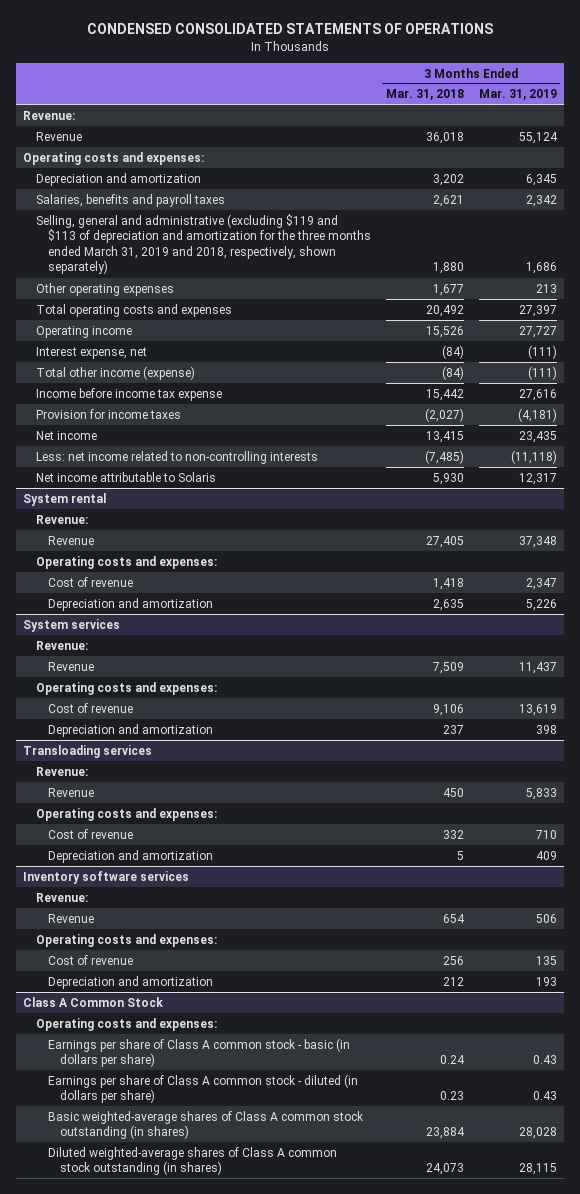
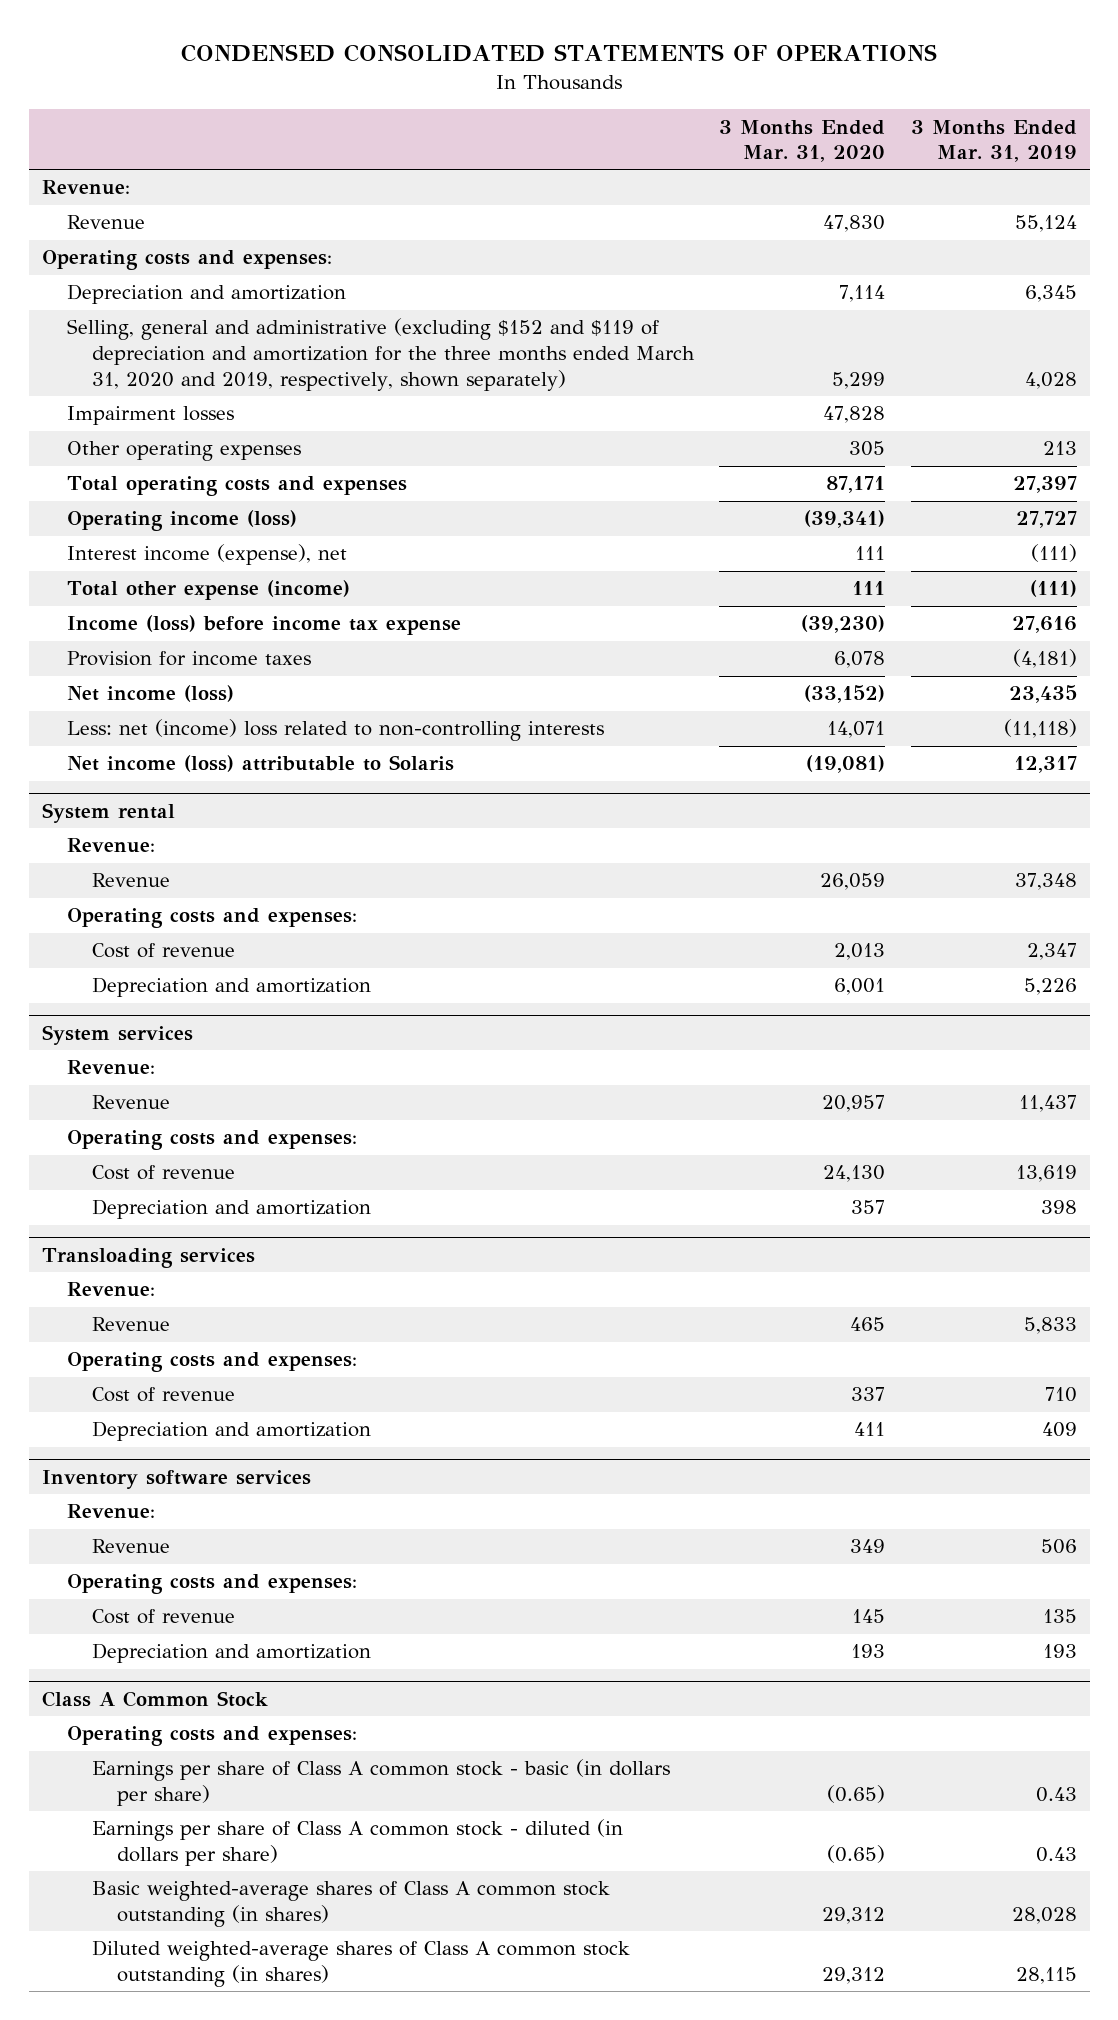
- | 3 Months Ended Mar. 31, 2018 | 3 Months Ended Mar. 31, 2019
+ | 3 Months Ended Mar. 31, 2020 | 3 Months Ended Mar. 31, 2019
- Salaries, benefits and payroll taxes | 2,621 | 2,342
- Selling, general and administrative (excluding $119 and $113 of depreciation and amortization for the three months ended March 31, 2019 and 2018, respectively, shown separately) | 1,880 | 1,686
+ Selling, general and administrative (excluding $152 and $119 of depreciation and amortization for the three months ended March 31, 2020 and 2019, respectively, shown separately) | 5,299 | 4,028
+ Impairment losses | 47,828 |
- Operating income | 15,526 | 27,727
- Interest expense, net | (84) | (111)
- Total other income (expense) | (84) | (111)
- Income before income tax expense | 15,442 | 27,616
+ Operating income (loss) | (39,341) | 27,727
+ Interest income (expense), net | 111 | (111)
+ Total other expense (income) | 111 | (111)
+ Income (loss) before income tax expense | (39,230) | 27,616
- Net income | 13,415 | 23,435
- Less: net income related to non-controlling interests | (7,485) | (11,118)
- Net income attributable to Solaris | 5,930 | 12,317
+ Net income (loss) | (33,152) | 23,435
+ Less: net (income) loss related to non-controlling interests | 14,071 | (11,118)
+ Net income (loss) attributable to Solaris | (19,081) | 12,317

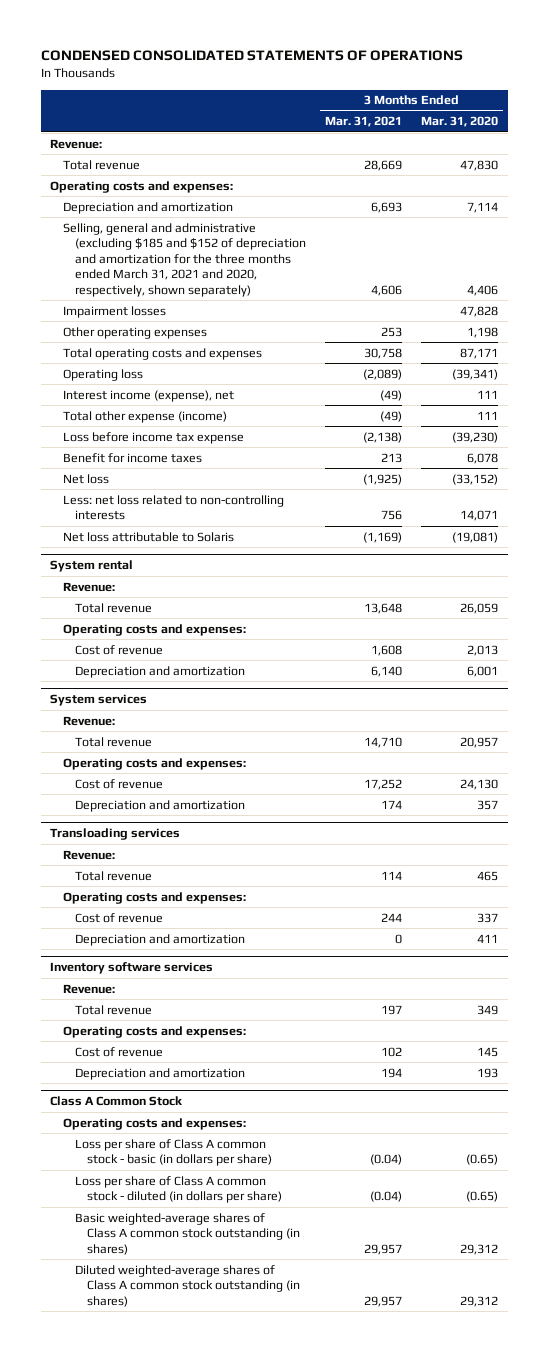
- | 3 Months Ended Mar. 31, 2020 | 3 Months Ended Mar. 31, 2019
+ | 3 Months Ended Mar. 31, 2021 | 3 Months Ended Mar. 31, 2020
- Revenue | 47,830 | 55,124
+ Total revenue | 28,669 | 47,830
- Selling, general and administrative (excluding $152 and $119 of depreciation and amortization for the three months ended March 31, 2020 and 2019, respectively, shown separately) | 5,299 | 4,028
+ Selling, general and administrative (excluding $185 and $152 of depreciation and amortization for the three months ended March 31, 2021 and 2020, respectively, shown separately) | 4,606 | 4,406
- Other operating expenses | 305 | 213
+ Other operating expenses | 253 | 1,198
- Operating income (loss) | (39,341) | 27,727
+ Operating loss | (2,089) | (39,341)
- Income (loss) before income tax expense | (39,230) | 27,616
- Provision for income taxes | 6,078 | (4,181)
- Net income (loss) | (33,152) | 23,435
- Less: net (income) loss related to non-controlling interests | 14,071 | (11,118)
- Net income (loss) attributable to Solaris | (19,081) | 12,317
+ Loss before income tax expense | (2,138) | (39,230)
+ Benefit for income taxes | 213 | 6,078
+ Net loss | (1,925) | (33,152)
+ Less: net loss related to non-controlling interests | 756 | 14,071
+ Net loss attributable to Solaris | (1,169) | (19,081)
@ System rental
- Revenue | 26,059 | 37,348
+ Total revenue | 13,648 | 26,059
@ System services
- Revenue | 20,957 | 11,437
+ Total revenue | 14,710 | 20,957
@ Transloading services
- Revenue | 465 | 5,833
+ Total revenue | 114 | 465
@ Inventory software services
- Revenue | 349 | 506
+ Total revenue | 197 | 349
@ Class A Common Stock
- Earnings per share of Class A common stock - basic (in dollars per share) | (0.65) | 0.43
- Earnings per share of Class A common stock - diluted (in dollars per share) | (0.65) | 0.43
+ Loss per share of Class A common stock - basic (in dollars per share) | (0.04) | (0.65)
+ Loss per share of Class A common stock - diluted (in dollars per share) | (0.04) | (0.65)

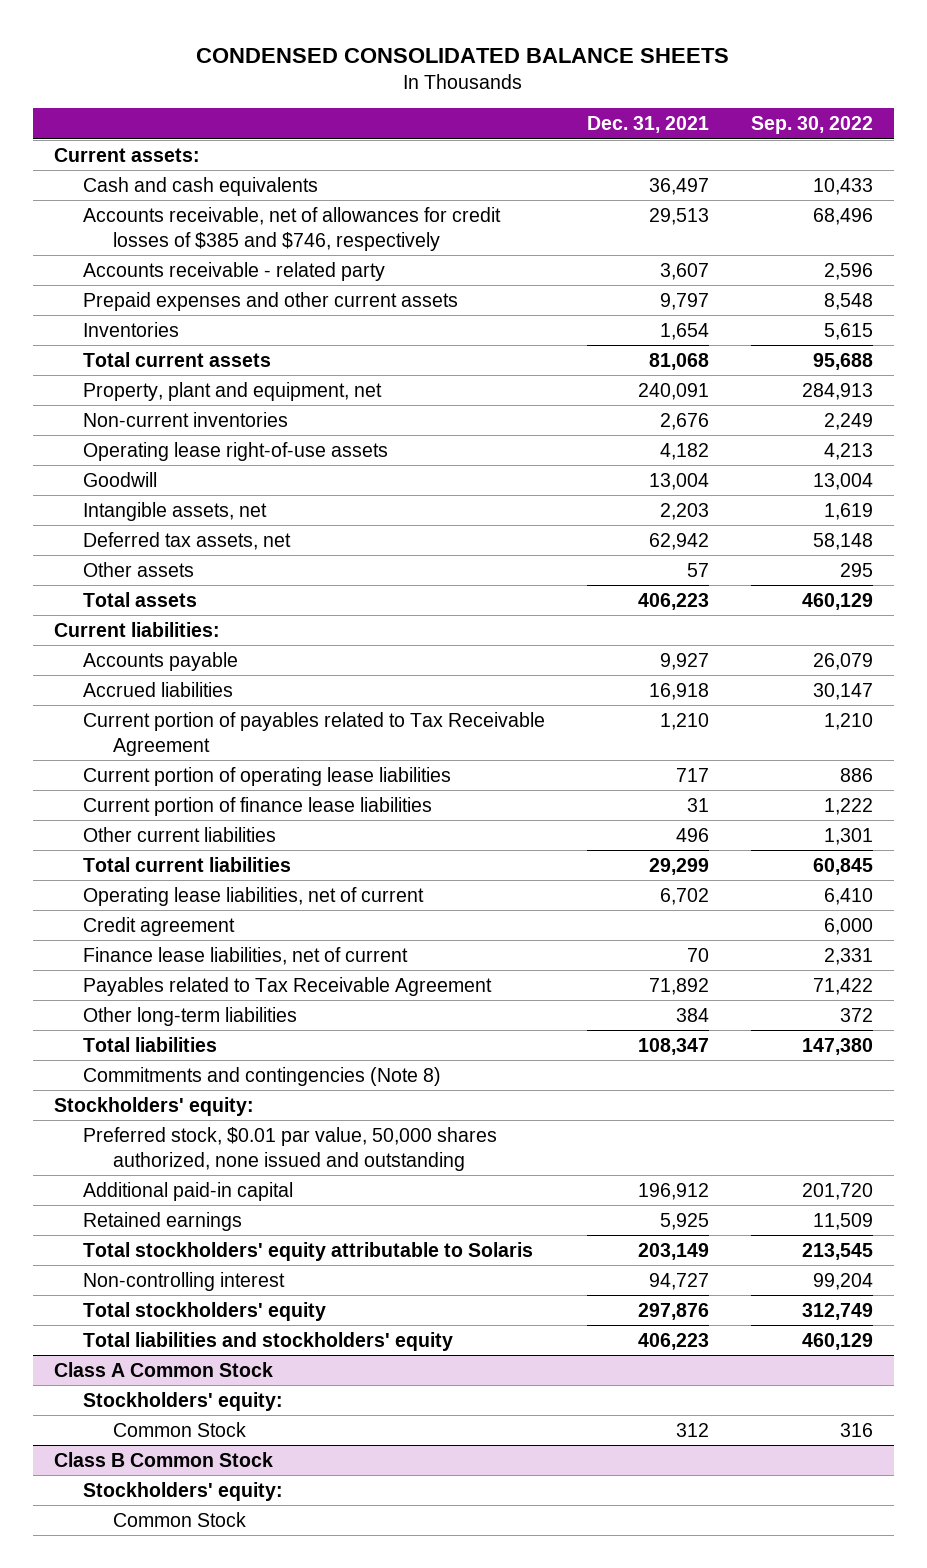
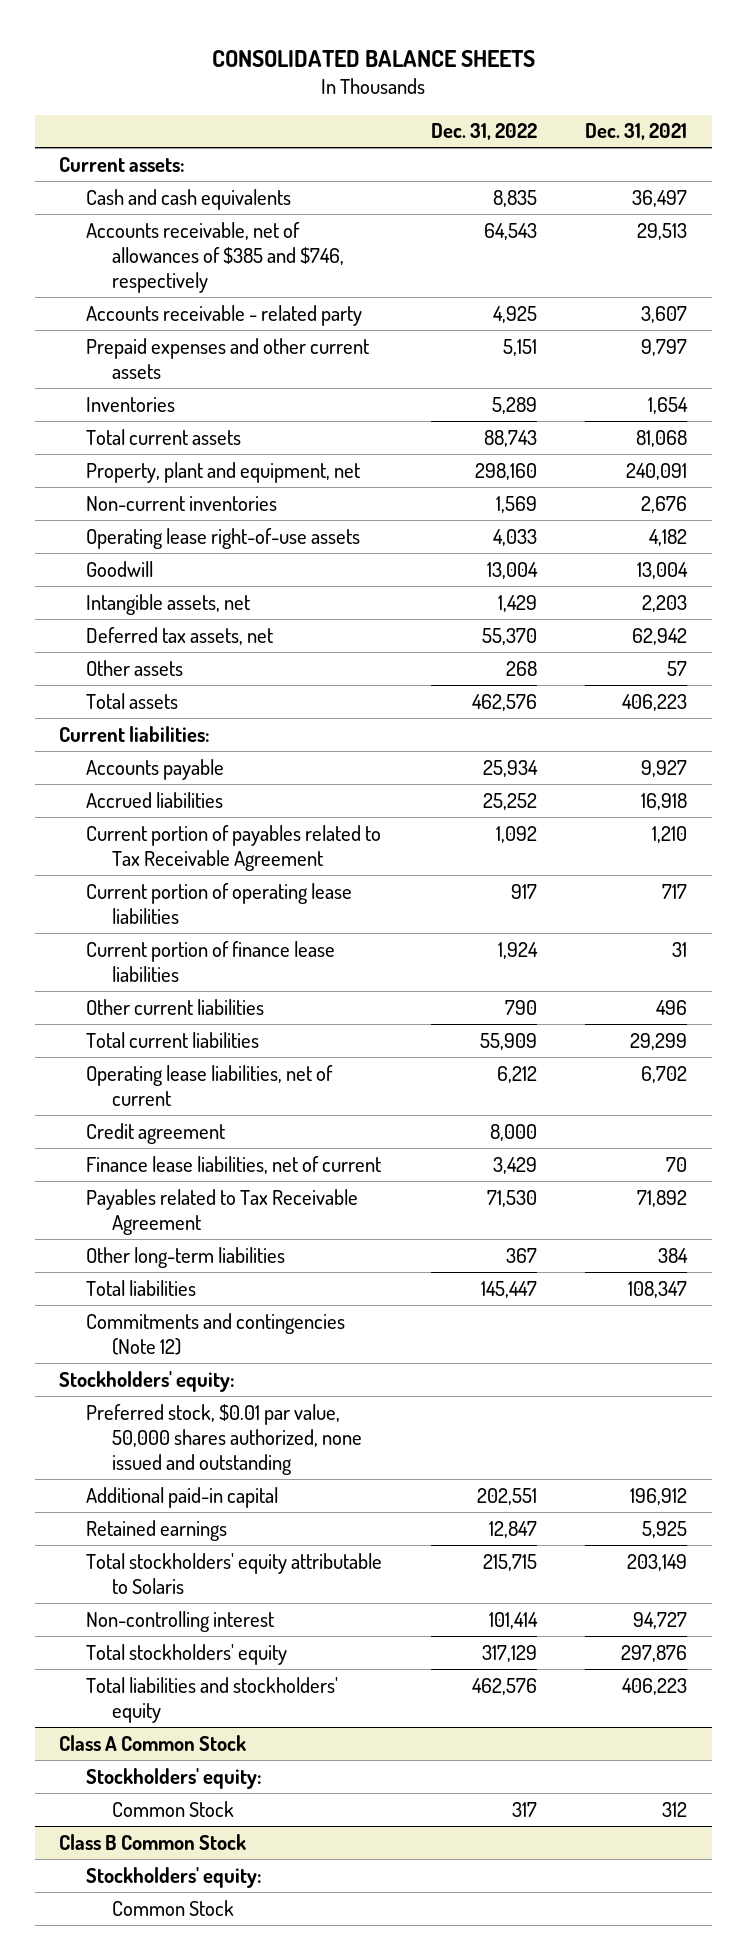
- CONDENSED CONSOLIDATED BALANCE SHEETS
+ CONSOLIDATED BALANCE SHEETS
- | Dec. 31, 2021 | Sep. 30, 2022
+ | Dec. 31, 2022 | Dec. 31, 2021
- Accounts receivable, net of allowances for credit losses of $385 and $746, respectively | 29,513 | 68,496
+ Accounts receivable, net of allowances of $385 and $746, respectively | 64,543 | 29,513
- Commitments and contingencies (Note 8)
+ Commitments and contingencies (Note 12)

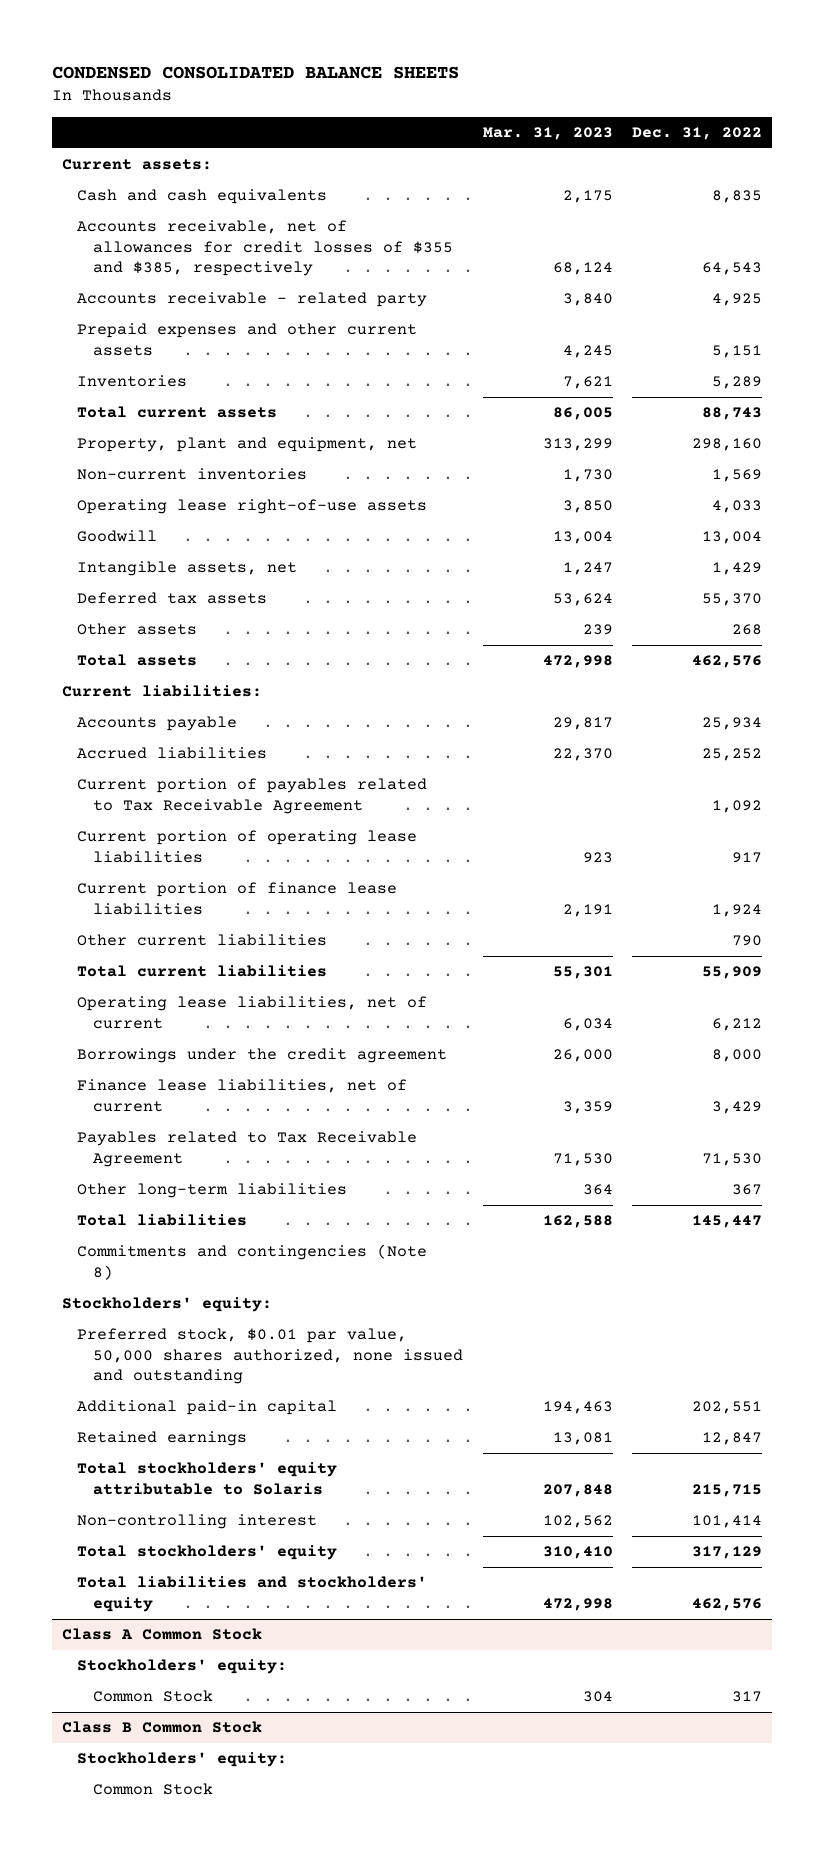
- CONSOLIDATED BALANCE SHEETS
+ CONDENSED CONSOLIDATED BALANCE SHEETS
- | Dec. 31, 2022 | Dec. 31, 2021
+ | Mar. 31, 2023 | Dec. 31, 2022
- Accounts receivable, net of allowances of $385 and $746, respectively | 64,543 | 29,513
+ Accounts receivable, net of allowances for credit losses of $355 and $385, respectively | 68,124 | 64,543
- Deferred tax assets, net | 55,370 | 62,942
+ Deferred tax assets | 53,624 | 55,370
- Credit agreement | 8,000 |
+ Borrowings under the credit agreement | 26,000 | 8,000
- Commitments and contingencies (Note 12)
+ Commitments and contingencies (Note 8)

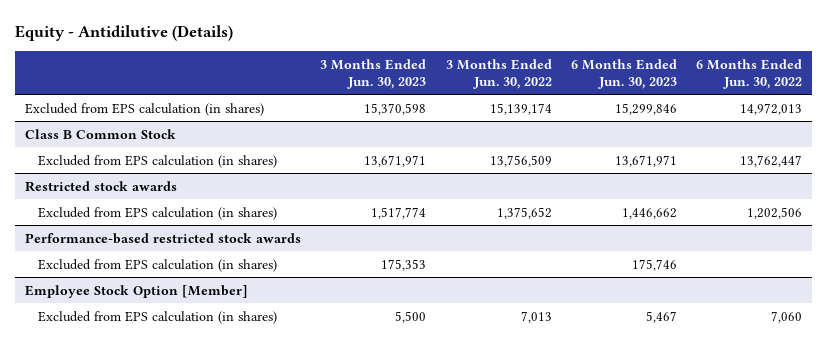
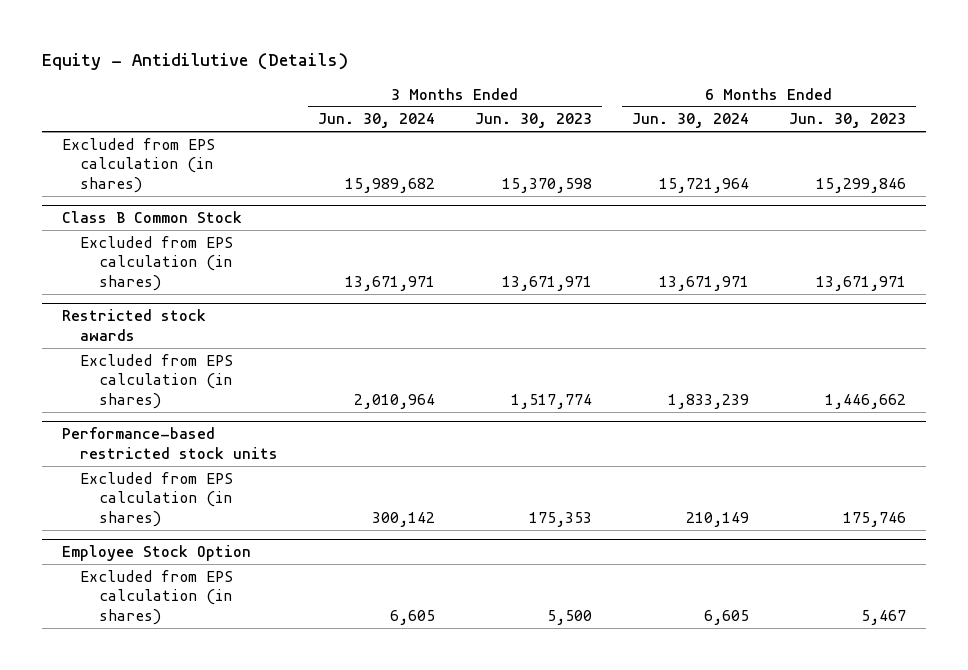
- | 3 Months Ended Jun. 30, 2023 | 3 Months Ended Jun. 30, 2022 | 6 Months Ended Jun. 30, 2023 | 6 Months Ended Jun. 30, 2022
+ | 3 Months Ended Jun. 30, 2024 | 3 Months Ended Jun. 30, 2023 | 6 Months Ended Jun. 30, 2024 | 6 Months Ended Jun. 30, 2023
- Performance-based restricted stock awards
+ Performance-based restricted stock units
- Employee Stock Option [Member]
+ Employee Stock Option

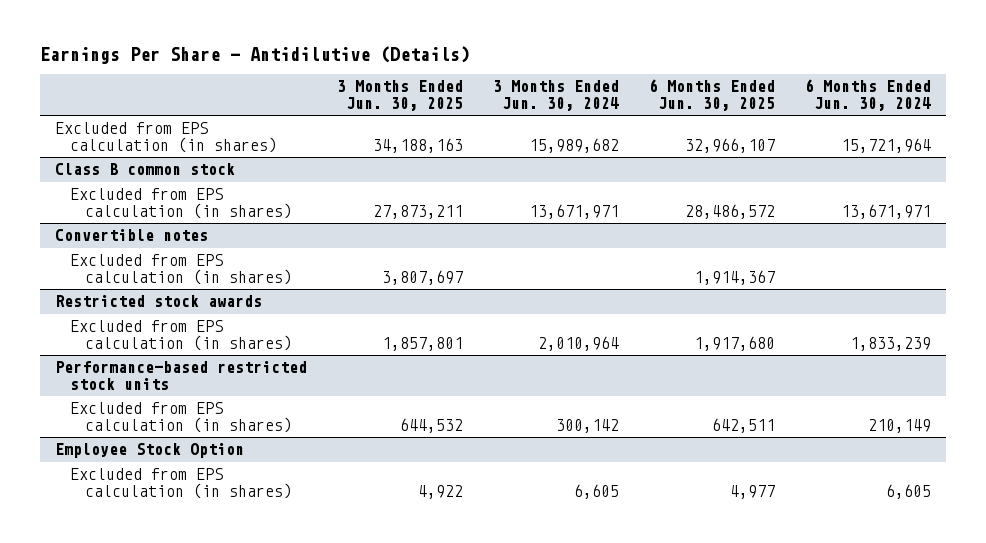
- Equity - Antidilutive (Details)
+ Earnings Per Share - Antidilutive (Details)
- | 3 Months Ended Jun. 30, 2024 | 3 Months Ended Jun. 30, 2023 | 6 Months Ended Jun. 30, 2024 | 6 Months Ended Jun. 30, 2023
+ | 3 Months Ended Jun. 30, 2025 | 3 Months Ended Jun. 30, 2024 | 6 Months Ended Jun. 30, 2025 | 6 Months Ended Jun. 30, 2024
- Class B Common Stock
+ Class B common stock
+ Convertible notes
+ Excluded from EPS calculation (in shares) | 3,807,697 | | 1,914,367 |

